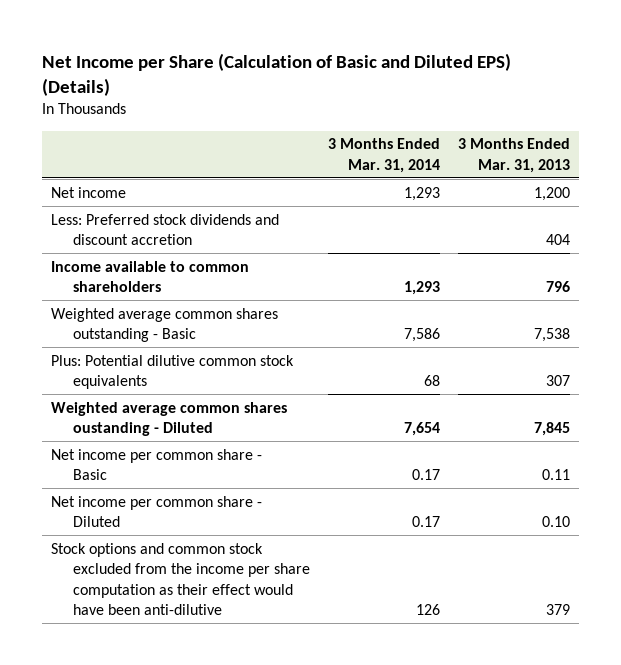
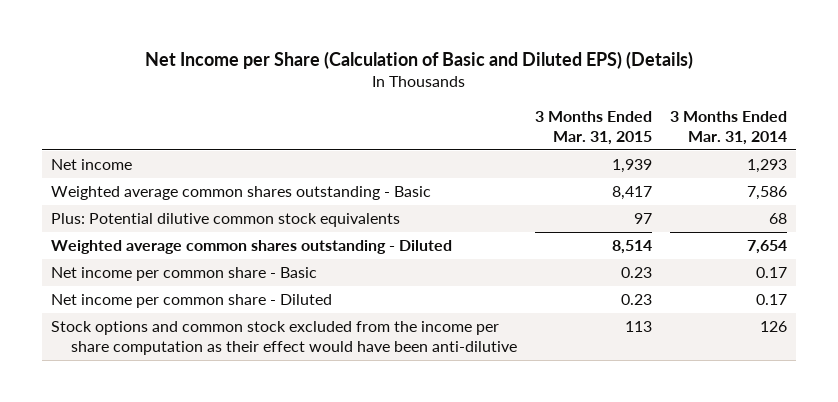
- | 3 Months Ended Mar. 31, 2014 | 3 Months Ended Mar. 31, 2013
+ | 3 Months Ended Mar. 31, 2015 | 3 Months Ended Mar. 31, 2014
- Less: Preferred stock dividends and discount accretion | | 404
- Income available to common shareholders | 1,293 | 796
- Weighted average common shares oustanding - Diluted | 7,654 | 7,845
+ Weighted average common shares outstanding - Diluted | 8,514 | 7,654

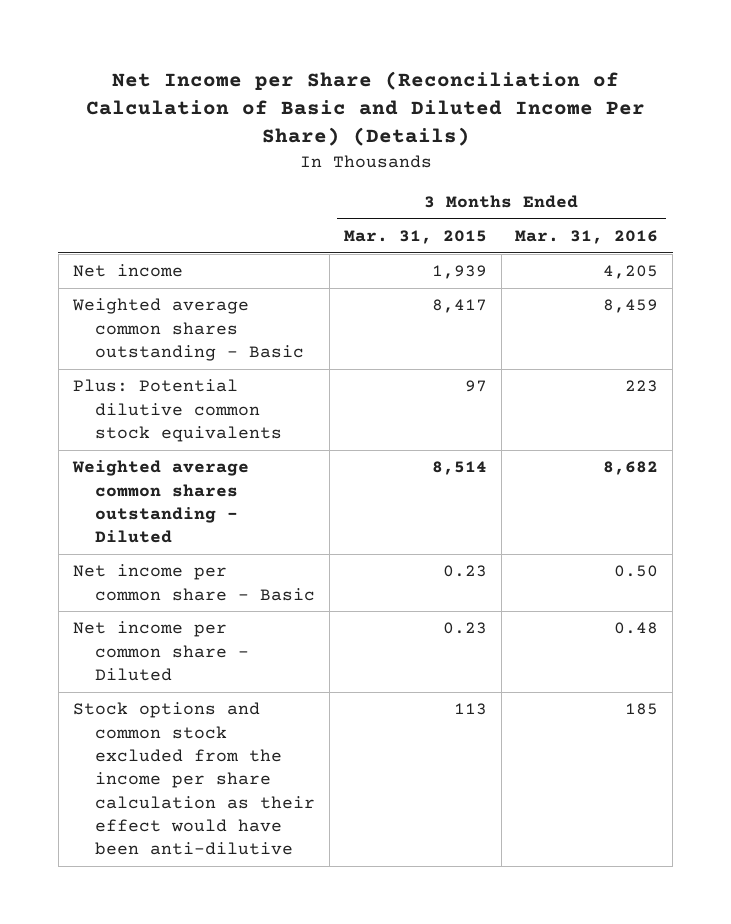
- Net Income per Share (Calculation of Basic and Diluted EPS) (Details)
+ Net Income per Share (Reconciliation of Calculation of Basic and Diluted Income Per Share) (Details)
- | 3 Months Ended Mar. 31, 2015 | 3 Months Ended Mar. 31, 2014
+ | 3 Months Ended Mar. 31, 2015 | 3 Months Ended Mar. 31, 2016
- Stock options and common stock excluded from the income per share computation as their effect would have been anti-dilutive | 113 | 126
+ Stock options and common stock excluded from the income per share calculation as their effect would have been anti-dilutive | 113 | 185

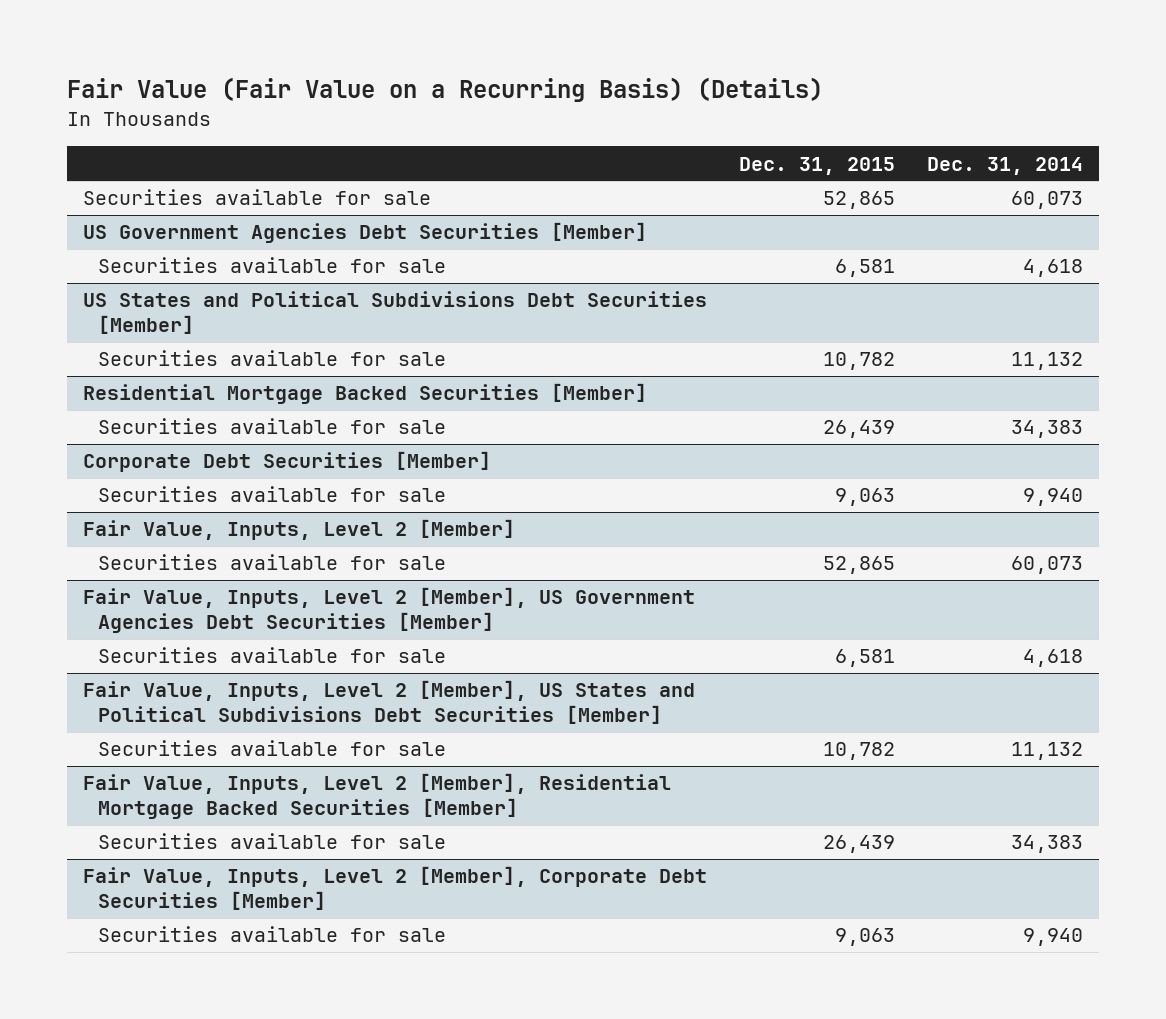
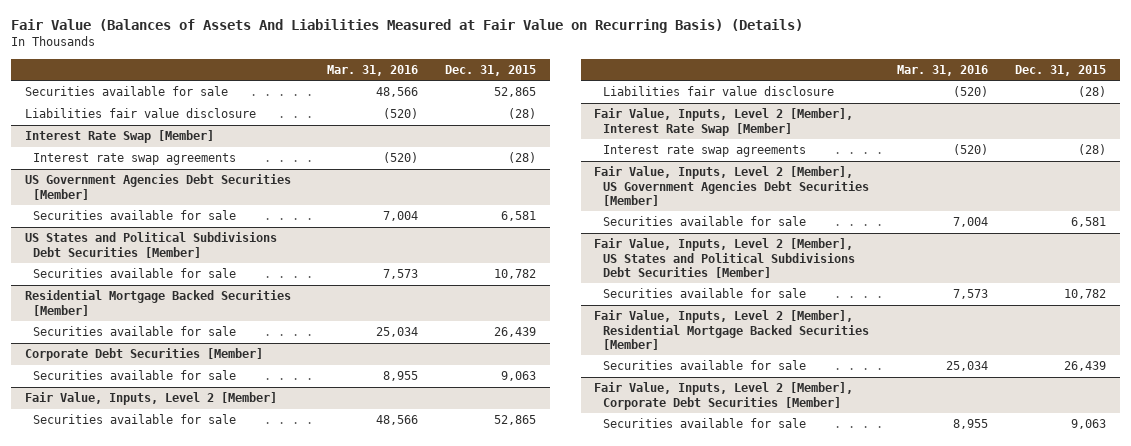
- Fair Value (Fair Value on a Recurring Basis) (Details)
+ Fair Value (Balances of Assets And Liabilities Measured at Fair Value on Recurring Basis) (Details)
- | Dec. 31, 2015 | Dec. 31, 2014
+ | Mar. 31, 2016 | Dec. 31, 2015
+ Liabilities fair value disclosure | (520) | (28)
+ Interest Rate Swap [Member]
+ Interest rate swap agreements | (520) | (28)
@ Fair Value, Inputs, Level 2 [Member]
+ Liabilities fair value disclosure | (520) | (28)
+ Fair Value, Inputs, Level 2 [Member], Interest Rate Swap [Member]
+ Interest rate swap agreements | (520) | (28)

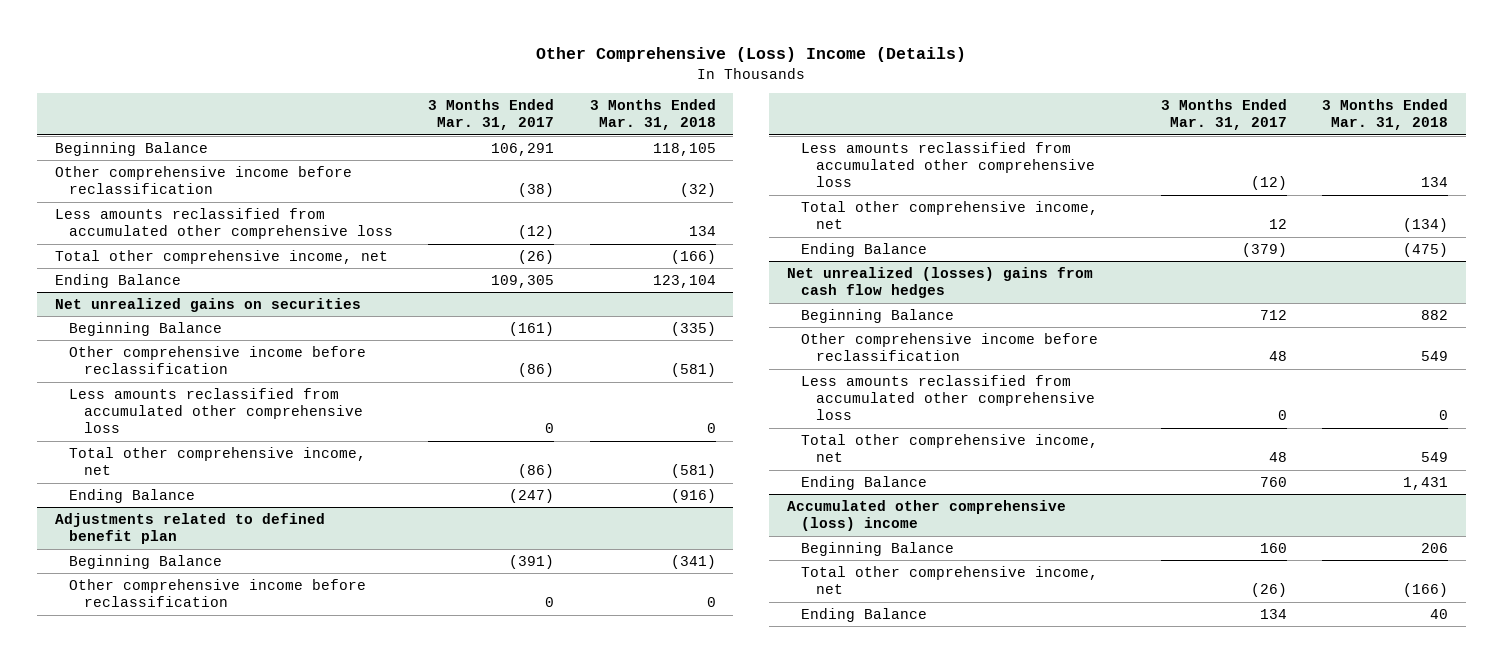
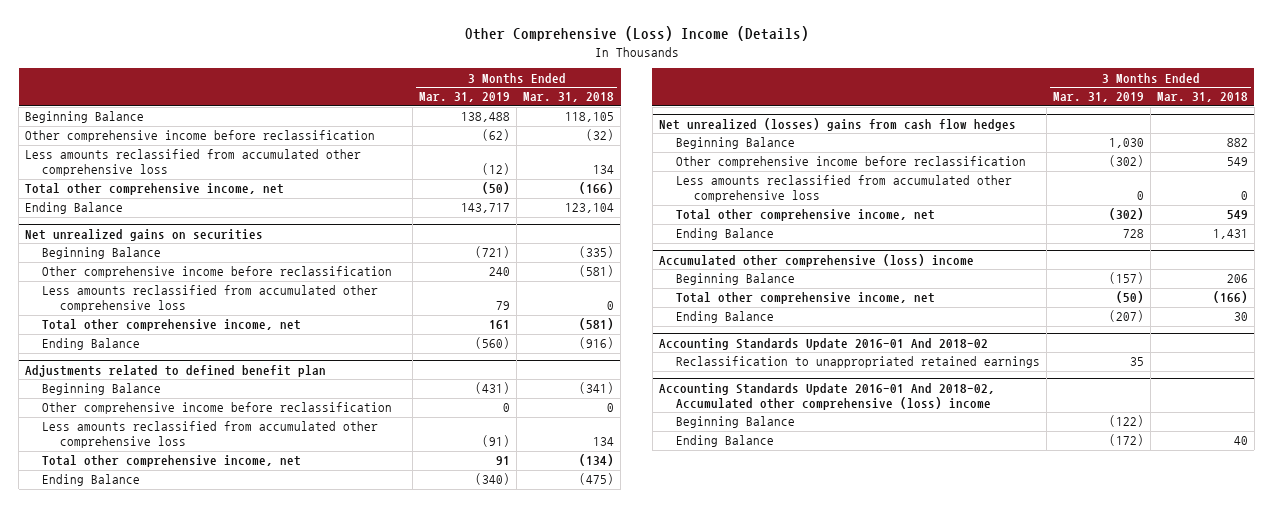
- | 3 Months Ended Mar. 31, 2017 | 3 Months Ended Mar. 31, 2018
+ | 3 Months Ended Mar. 31, 2019 | 3 Months Ended Mar. 31, 2018
@ Accumulated other comprehensive (loss) income
+ Ending Balance | (207) | 30
+ Accounting Standards Update 2016-01 And 2018-02
+ Reclassification to unappropriated retained earnings | 35 |
+ Accounting Standards Update 2016-01 And 2018-02, Accumulated other comprehensive (loss) income
+ Beginning Balance | (122) |

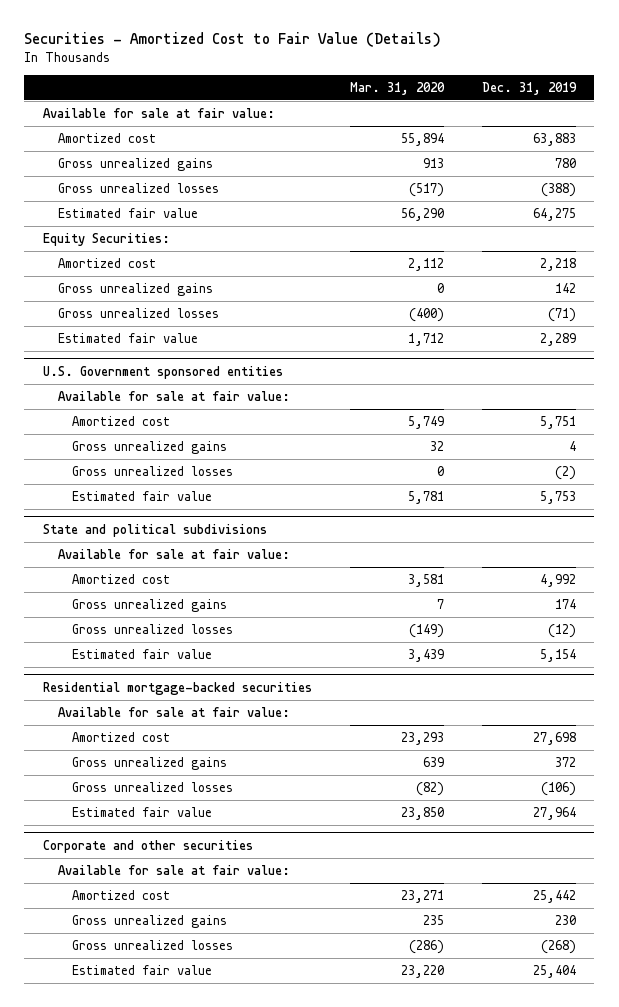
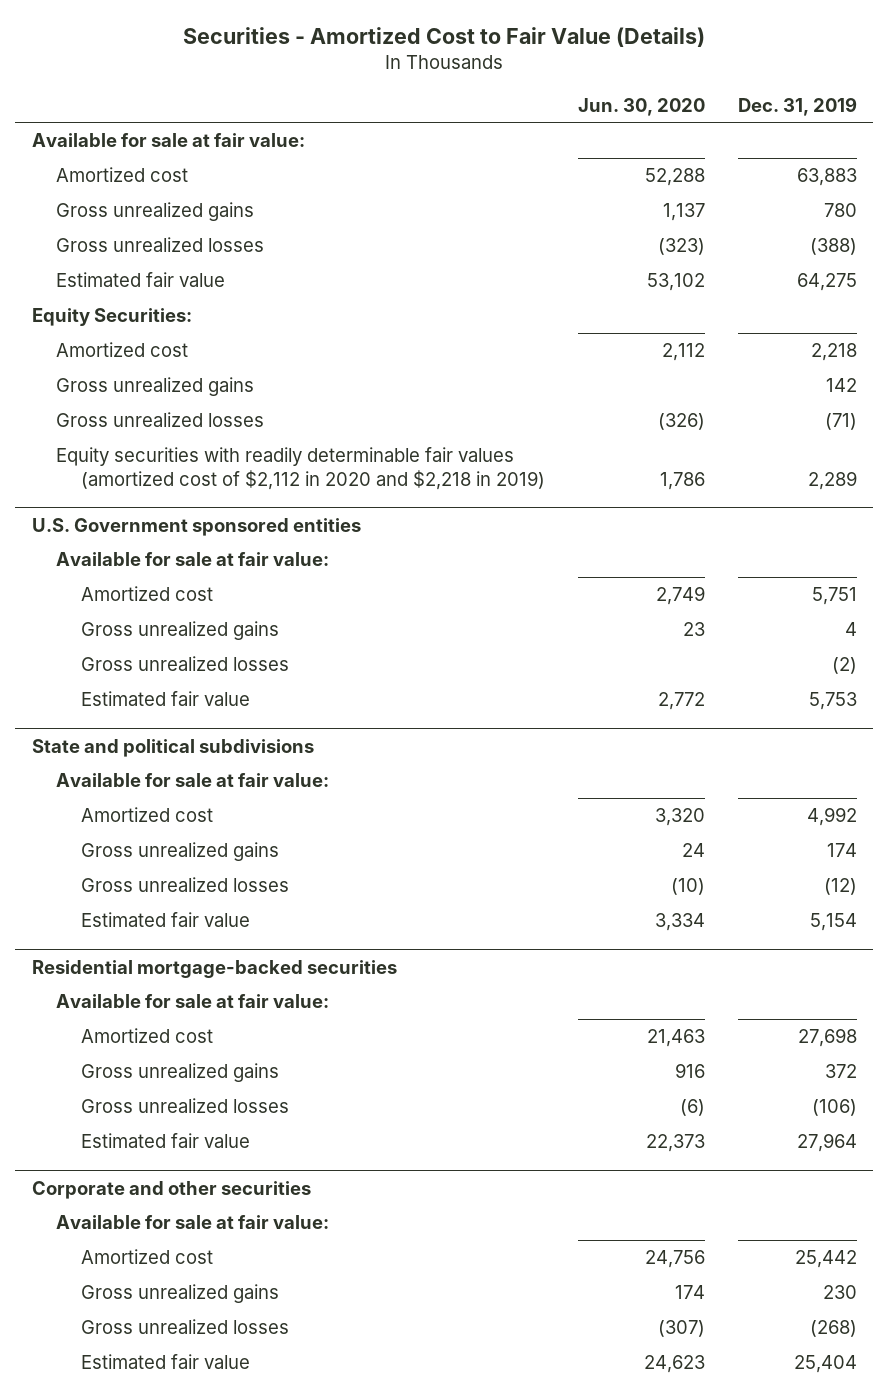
- | Mar. 31, 2020 | Dec. 31, 2019
+ | Jun. 30, 2020 | Dec. 31, 2019
- Estimated fair value | 1,712 | 2,289
+ Equity securities with readily determinable fair values (amortized cost of $2,112 in 2020 and $2,218 in 2019) | 1,786 | 2,289

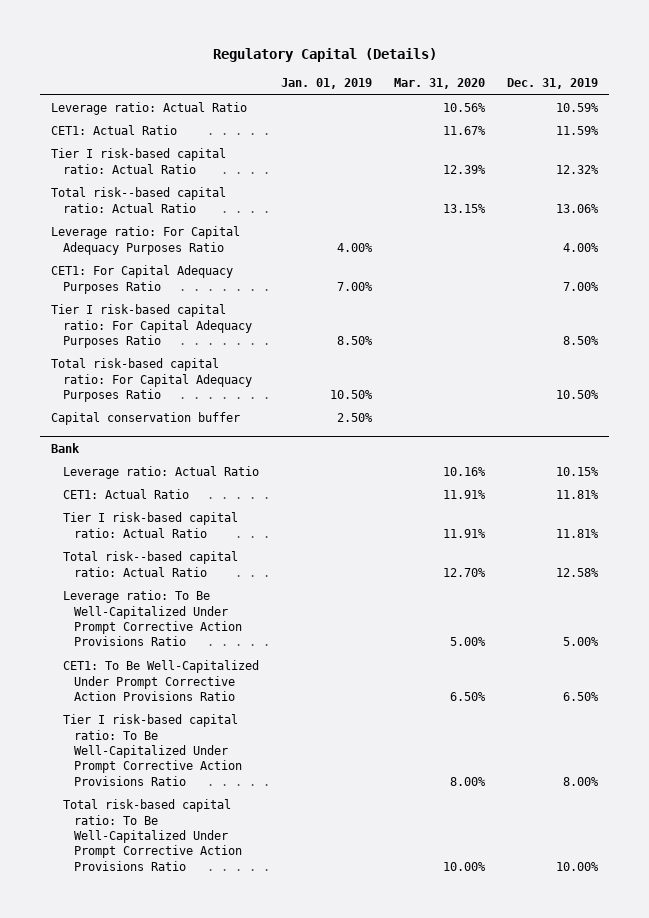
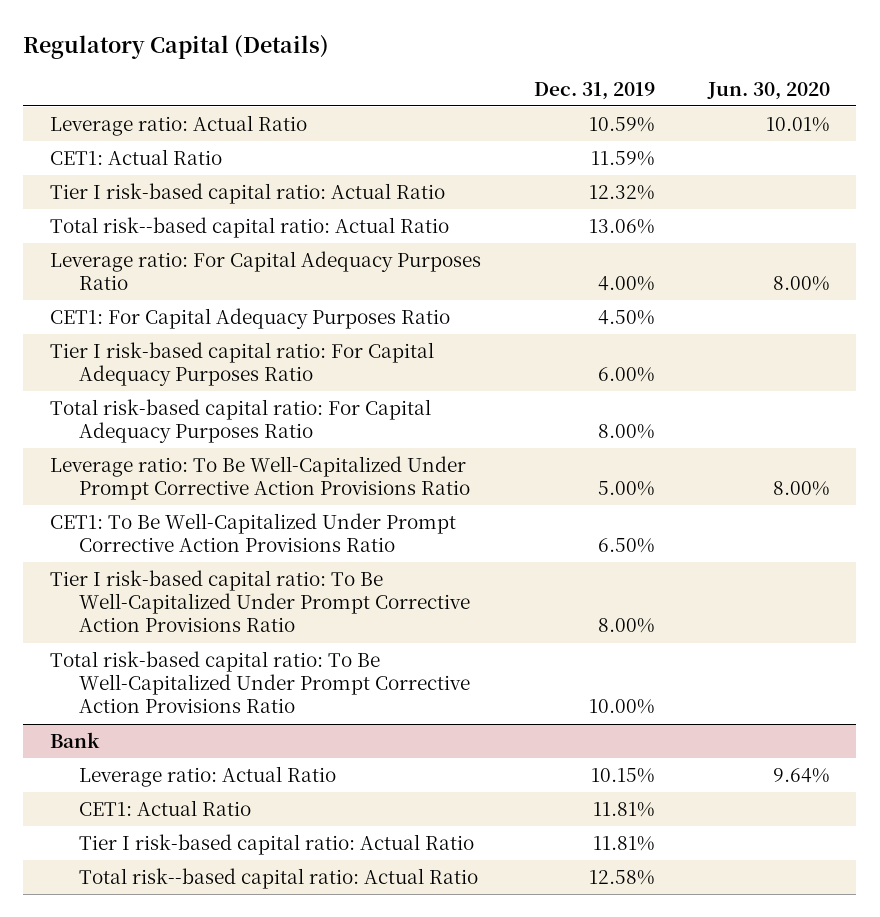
- | Jan. 01, 2019 | Mar. 31, 2020 | Dec. 31, 2019
+ | Dec. 31, 2019 | Jun. 30, 2020
- CET1: For Capital Adequacy Purposes Ratio | 7.00% | | 7.00%
- Tier I risk-based capital ratio: For Capital Adequacy Purposes Ratio | 8.50% | | 8.50%
- Total risk-based capital ratio: For Capital Adequacy Purposes Ratio | 10.50% | | 10.50%
- Capital conservation buffer | 2.50% | |
+ CET1: For Capital Adequacy Purposes Ratio | 4.50% |
+ Tier I risk-based capital ratio: For Capital Adequacy Purposes Ratio | 6.00% |
+ Total risk-based capital ratio: For Capital Adequacy Purposes Ratio | 8.00% |
+ Leverage ratio: To Be Well-Capitalized Under Prompt Corrective Action Provisions Ratio | 5.00% | 8.00%
+ CET1: To Be Well-Capitalized Under Prompt Corrective Action Provisions Ratio | 6.50% |
+ Tier I risk-based capital ratio: To Be Well-Capitalized Under Prompt Corrective Action Provisions Ratio | 8.00% |
+ Total risk-based capital ratio: To Be Well-Capitalized Under Prompt Corrective Action Provisions Ratio | 10.00% |
@ Bank
- Leverage ratio: To Be Well-Capitalized Under Prompt Corrective Action Provisions Ratio | | 5.00% | 5.00%
- CET1: To Be Well-Capitalized Under Prompt Corrective Action Provisions Ratio | | 6.50% | 6.50%
- Tier I risk-based capital ratio: To Be Well-Capitalized Under Prompt Corrective Action Provisions Ratio | | 8.00% | 8.00%
- Total risk-based capital ratio: To Be Well-Capitalized Under Prompt Corrective Action Provisions Ratio | | 10.00% | 10.00%

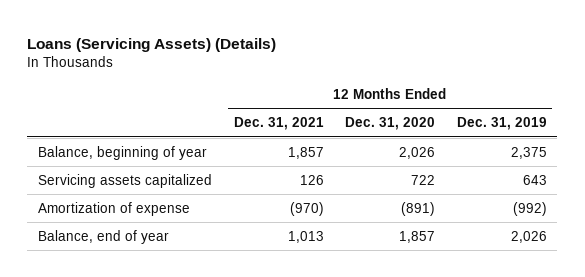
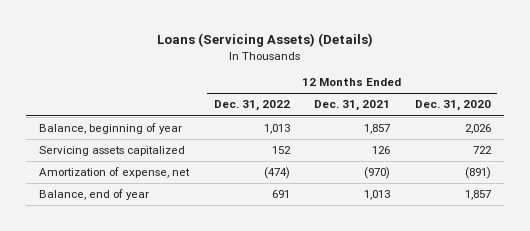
- | 12 Months Ended Dec. 31, 2021 | 12 Months Ended Dec. 31, 2020 | 12 Months Ended Dec. 31, 2019
+ | 12 Months Ended Dec. 31, 2022 | 12 Months Ended Dec. 31, 2021 | 12 Months Ended Dec. 31, 2020
- Amortization of expense | (970) | (891) | (992)
+ Amortization of expense, net | (474) | (970) | (891)

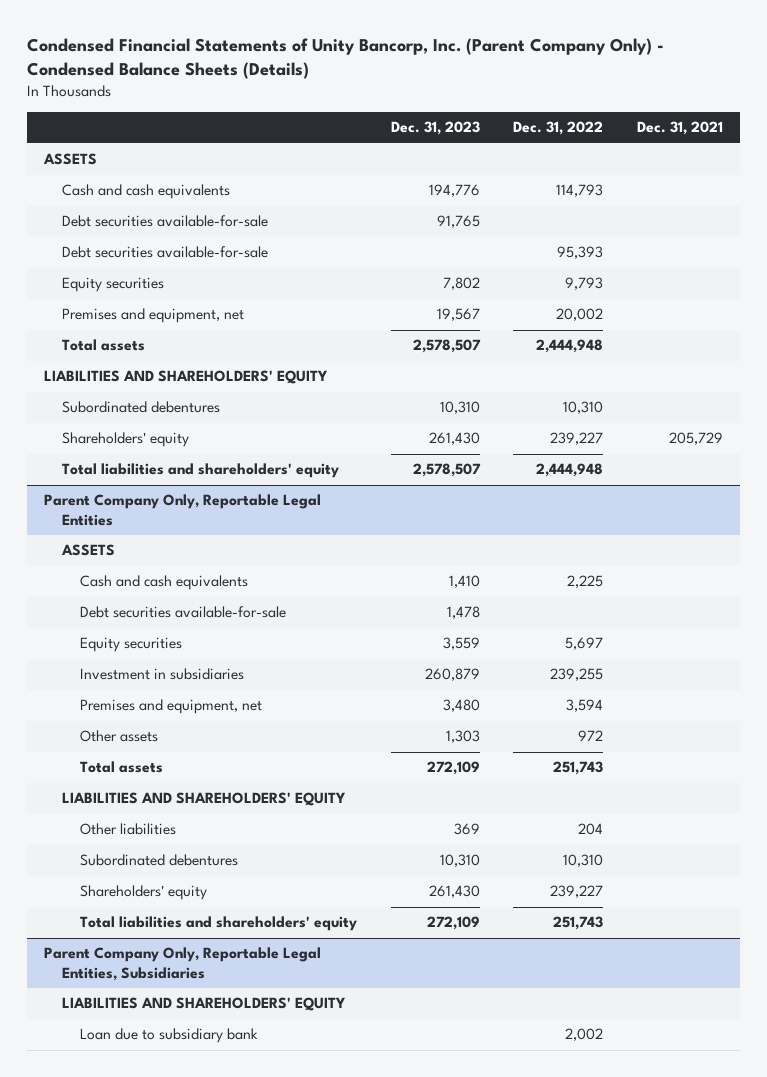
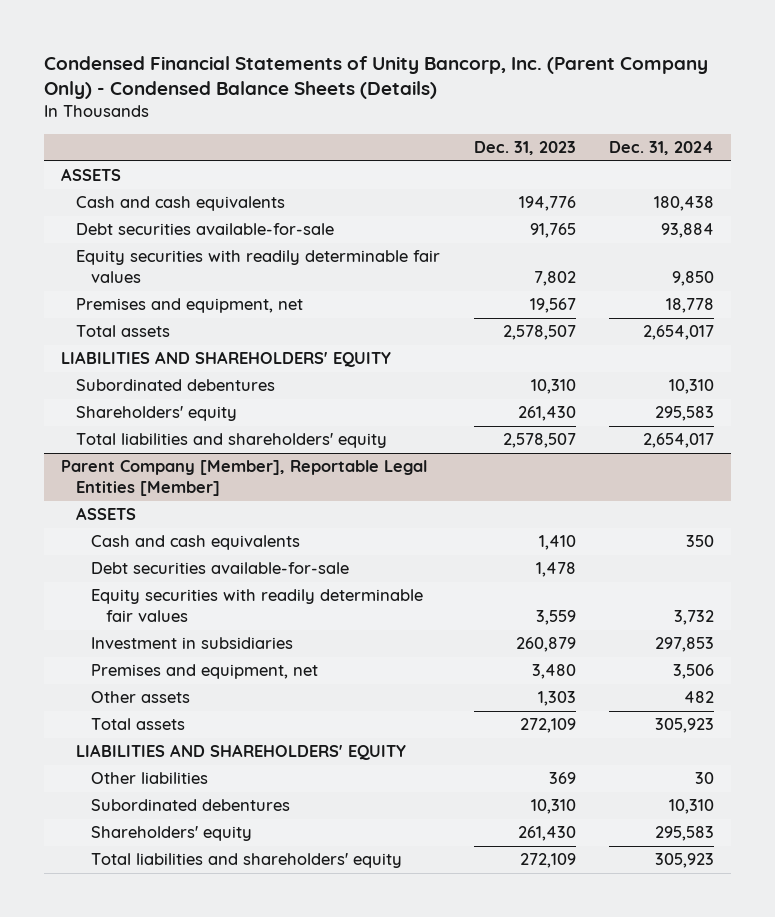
- | Dec. 31, 2023 | Dec. 31, 2022 | Dec. 31, 2021
+ | Dec. 31, 2023 | Dec. 31, 2024
- Debt securities available-for-sale | | 95,393 |
- Equity securities | 7,802 | 9,793 |
+ Equity securities with readily determinable fair values | 7,802 | 9,850
- Parent Company Only, Reportable Legal Entities
+ Parent Company [Member], Reportable Legal Entities [Member]
- Equity securities | 3,559 | 5,697 |
+ Equity securities with readily determinable fair values | 3,559 | 3,732
- Parent Company Only, Reportable Legal Entities, Subsidiaries
- LIABILITIES AND SHAREHOLDERS' EQUITY
- Loan due to subsidiary bank | | 2,002 |

